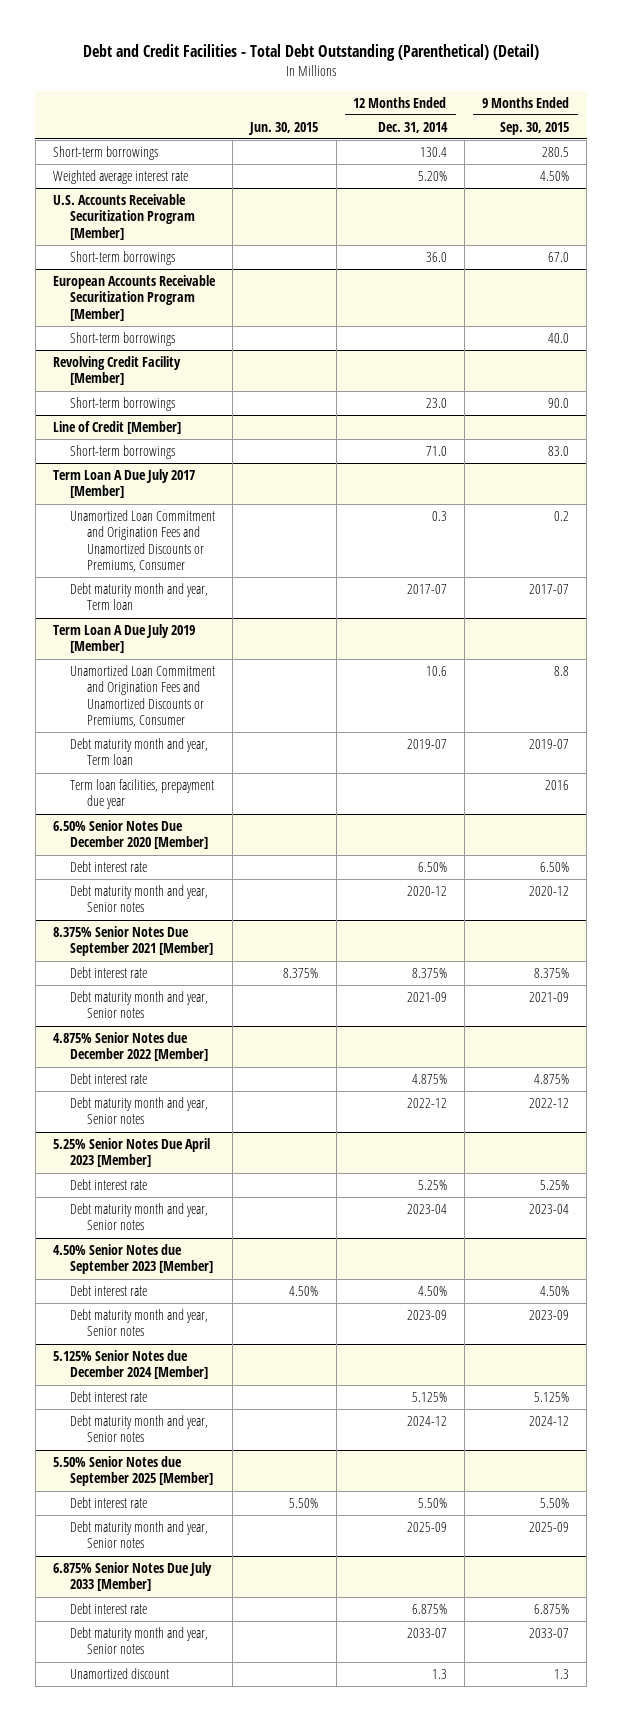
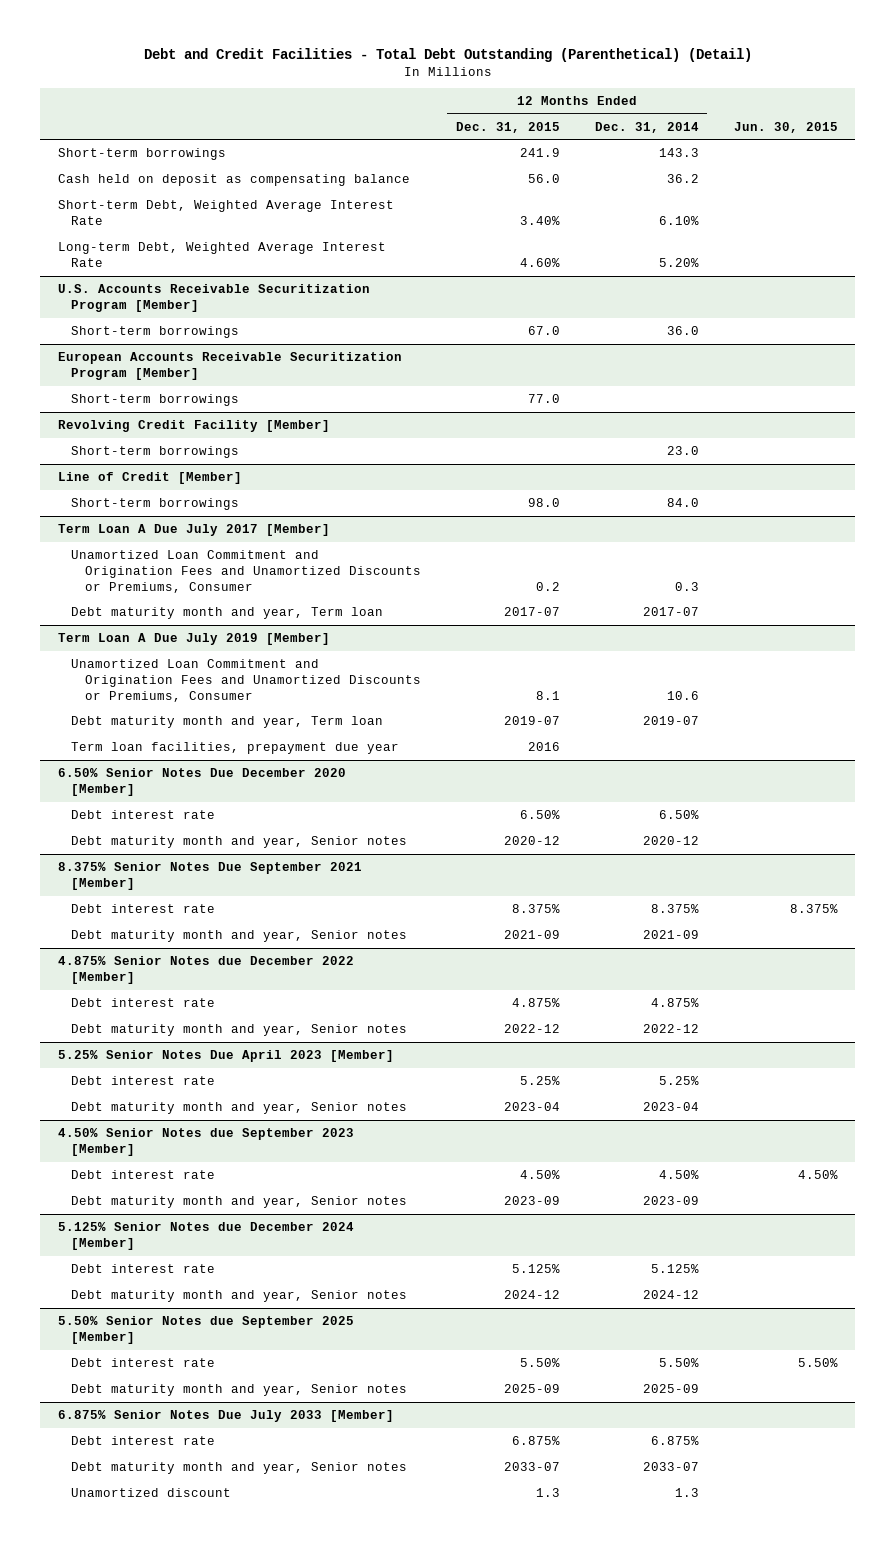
- | Jun. 30, 2015 | 12 Months Ended Dec. 31, 2014 | 9 Months Ended Sep. 30, 2015
+ | 12 Months Ended Dec. 31, 2015 | 12 Months Ended Dec. 31, 2014 | Jun. 30, 2015
- Short-term borrowings | | 130.4 | 280.5
- Weighted average interest rate | | 5.20% | 4.50%
+ Short-term borrowings | 241.9 | 143.3 |
+ Cash held on deposit as compensating balance | 56.0 | 36.2 |
+ Short-term Debt, Weighted Average Interest Rate | 3.40% | 6.10% |
+ Long-term Debt, Weighted Average Interest Rate | 4.60% | 5.20% |
@ Line of Credit [Member]
- Short-term borrowings | | 71.0 | 83.0
+ Short-term borrowings | 98.0 | 84.0 |

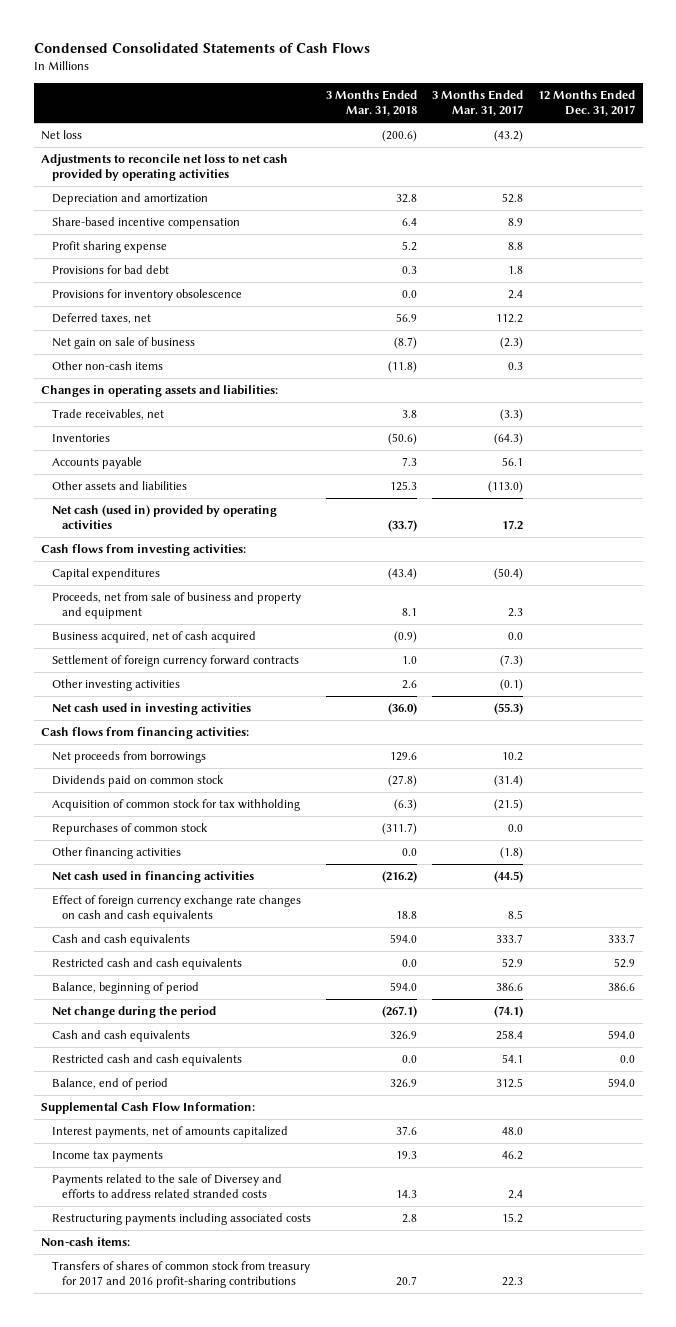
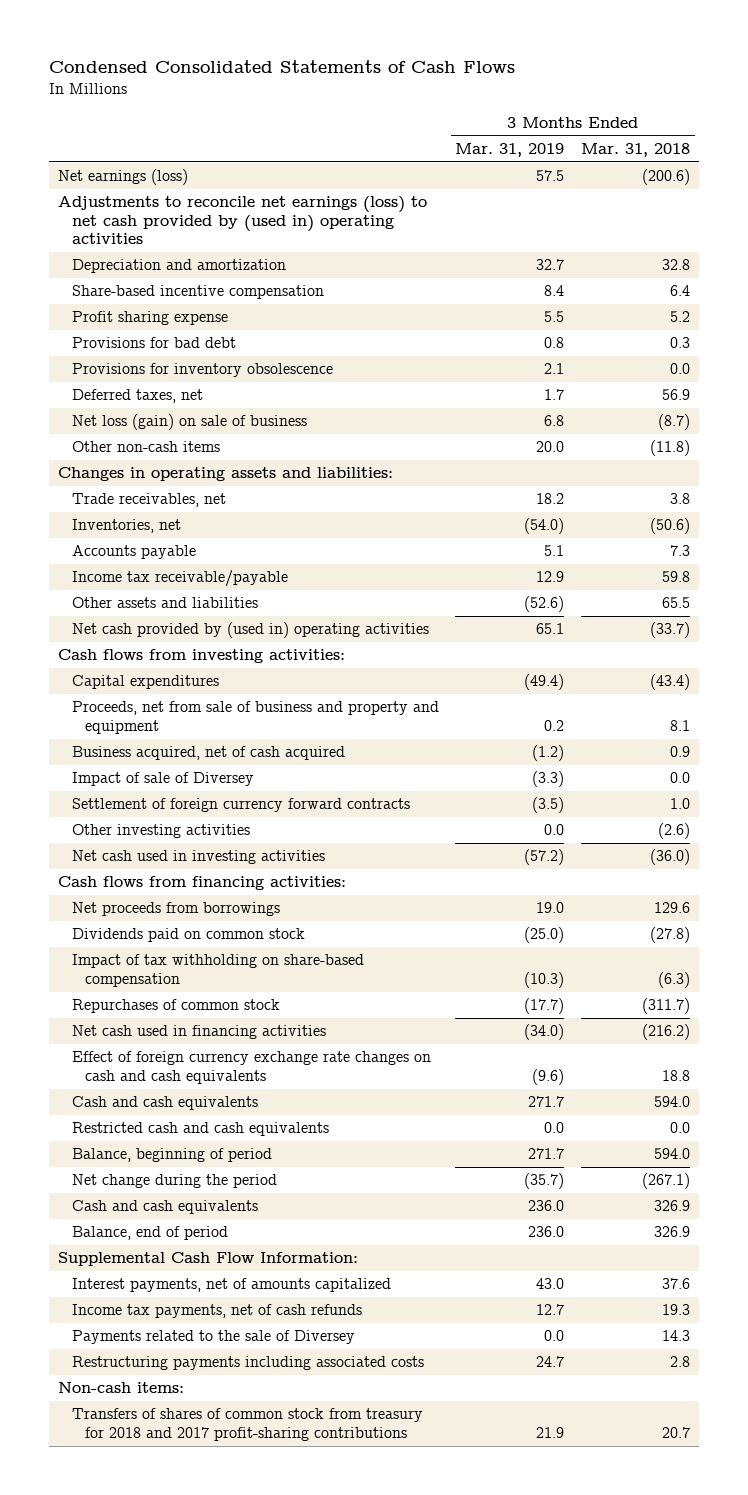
- | 3 Months Ended Mar. 31, 2018 | 3 Months Ended Mar. 31, 2017 | 12 Months Ended Dec. 31, 2017
+ | 3 Months Ended Mar. 31, 2019 | 3 Months Ended Mar. 31, 2018
- Net loss | (200.6) | (43.2) |
- Adjustments to reconcile net loss to net cash provided by operating activities
+ Net earnings (loss) | 57.5 | (200.6)
+ Adjustments to reconcile net earnings (loss) to net cash provided by (used in) operating activities
- Net gain on sale of business | (8.7) | (2.3) |
+ Net loss (gain) on sale of business | 6.8 | (8.7)
- Inventories | (50.6) | (64.3) |
+ Inventories, net | (54.0) | (50.6)
- Other assets and liabilities | 125.3 | (113.0) |
- Net cash (used in) provided by operating activities | (33.7) | 17.2 |
+ Income tax receivable/payable | 12.9 | 59.8
+ Other assets and liabilities | (52.6) | 65.5
+ Net cash provided by (used in) operating activities | 65.1 | (33.7)
- Business acquired, net of cash acquired | (0.9) | 0.0 |
+ Business acquired, net of cash acquired | (1.2) | 0.9
+ Impact of sale of Diversey | (3.3) | 0.0
- Other investing activities | 2.6 | (0.1) |
+ Other investing activities | 0.0 | (2.6)
- Acquisition of common stock for tax withholding | (6.3) | (21.5) |
+ Impact of tax withholding on share-based compensation | (10.3) | (6.3)
- Other financing activities | 0.0 | (1.8) |
- Restricted cash and cash equivalents | 0.0 | 54.1 | 0.0
- Income tax payments | 19.3 | 46.2 |
- Payments related to the sale of Diversey and efforts to address related stranded costs | 14.3 | 2.4 |
+ Income tax payments, net of cash refunds | 12.7 | 19.3
+ Payments related to the sale of Diversey | 0.0 | 14.3
- Transfers of shares of common stock from treasury for 2017 and 2016 profit-sharing contributions | 20.7 | 22.3 |
+ Transfers of shares of common stock from treasury for 2018 and 2017 profit-sharing contributions | 21.9 | 20.7

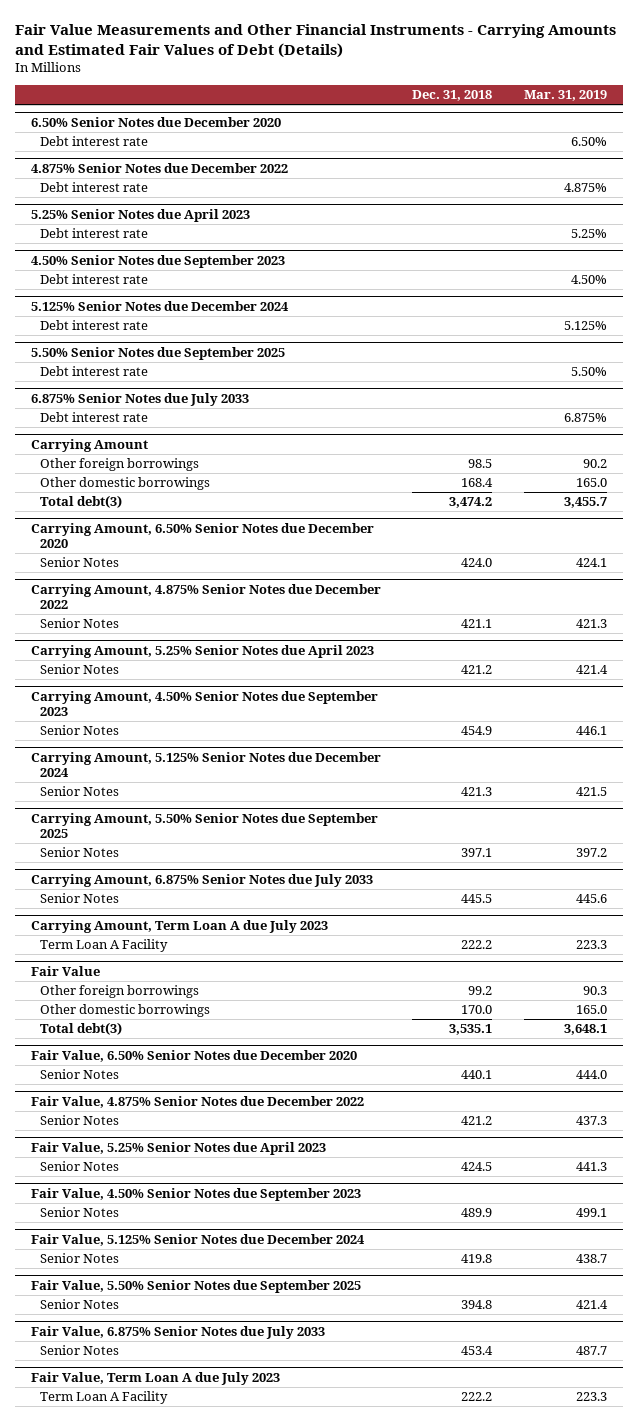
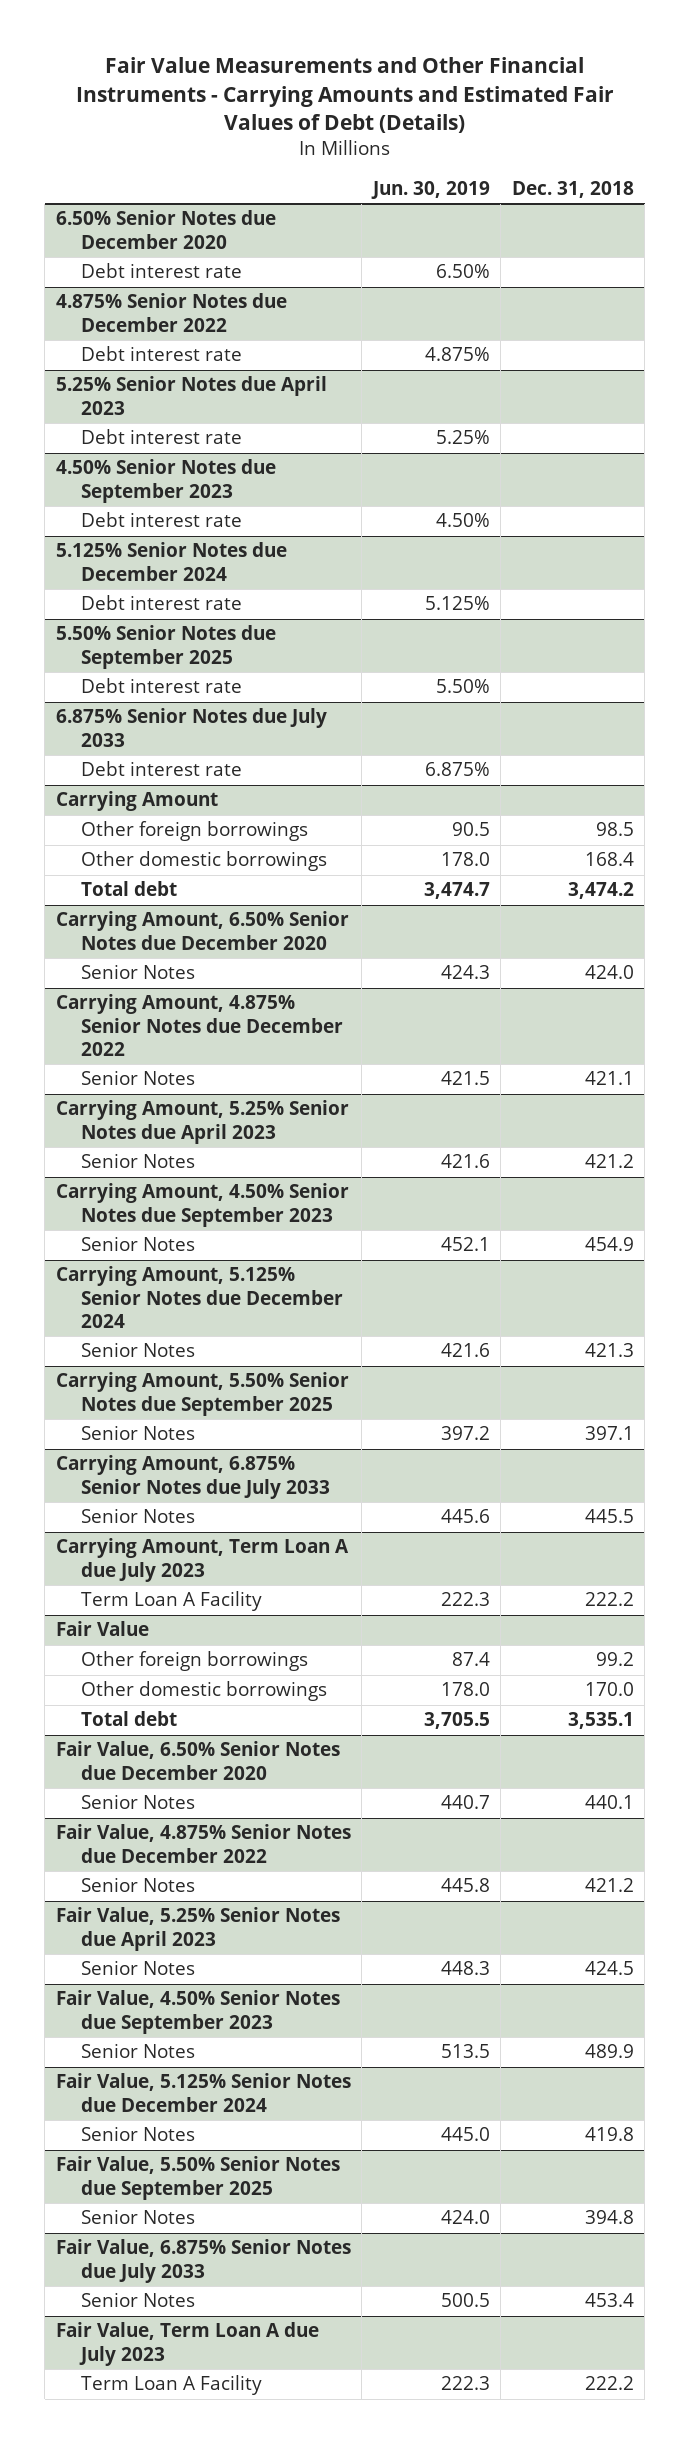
- | Dec. 31, 2018 | Mar. 31, 2019
+ | Jun. 30, 2019 | Dec. 31, 2018
@ Carrying Amount
- Total debt(3) | 3,474.2 | 3,455.7
+ Total debt | 3,474.7 | 3,474.2
@ Fair Value
- Total debt(3) | 3,535.1 | 3,648.1
+ Total debt | 3,705.5 | 3,535.1

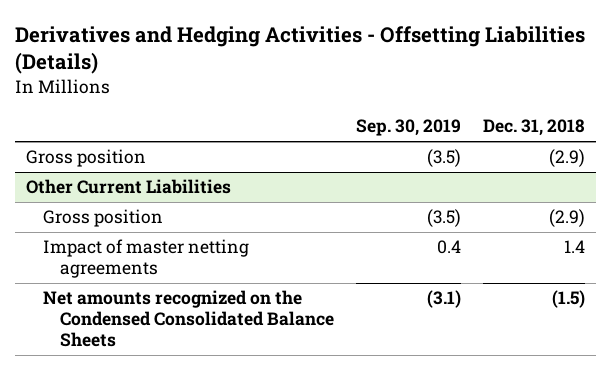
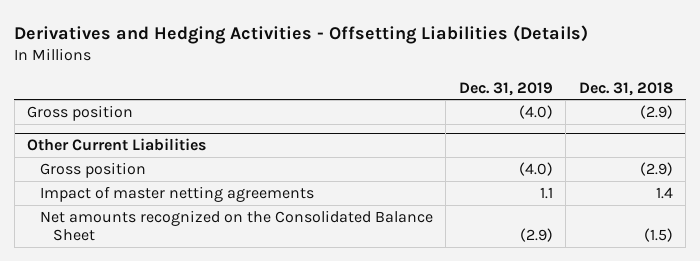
- | Sep. 30, 2019 | Dec. 31, 2018
+ | Dec. 31, 2019 | Dec. 31, 2018
@ Other Current Liabilities
- Net amounts recognized on the Condensed Consolidated Balance Sheets | (3.1) | (1.5)
+ Net amounts recognized on the Consolidated Balance Sheet | (2.9) | (1.5)

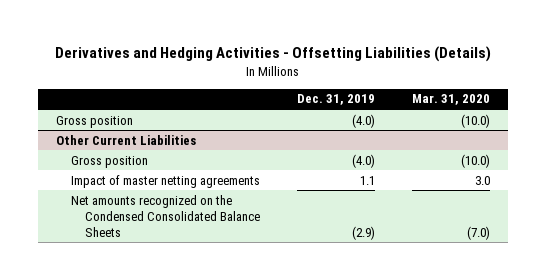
- | Dec. 31, 2019 | Dec. 31, 2018
+ | Dec. 31, 2019 | Mar. 31, 2020
@ Other Current Liabilities
- Net amounts recognized on the Consolidated Balance Sheet | (2.9) | (1.5)
+ Net amounts recognized on the Condensed Consolidated Balance Sheets | (2.9) | (7.0)

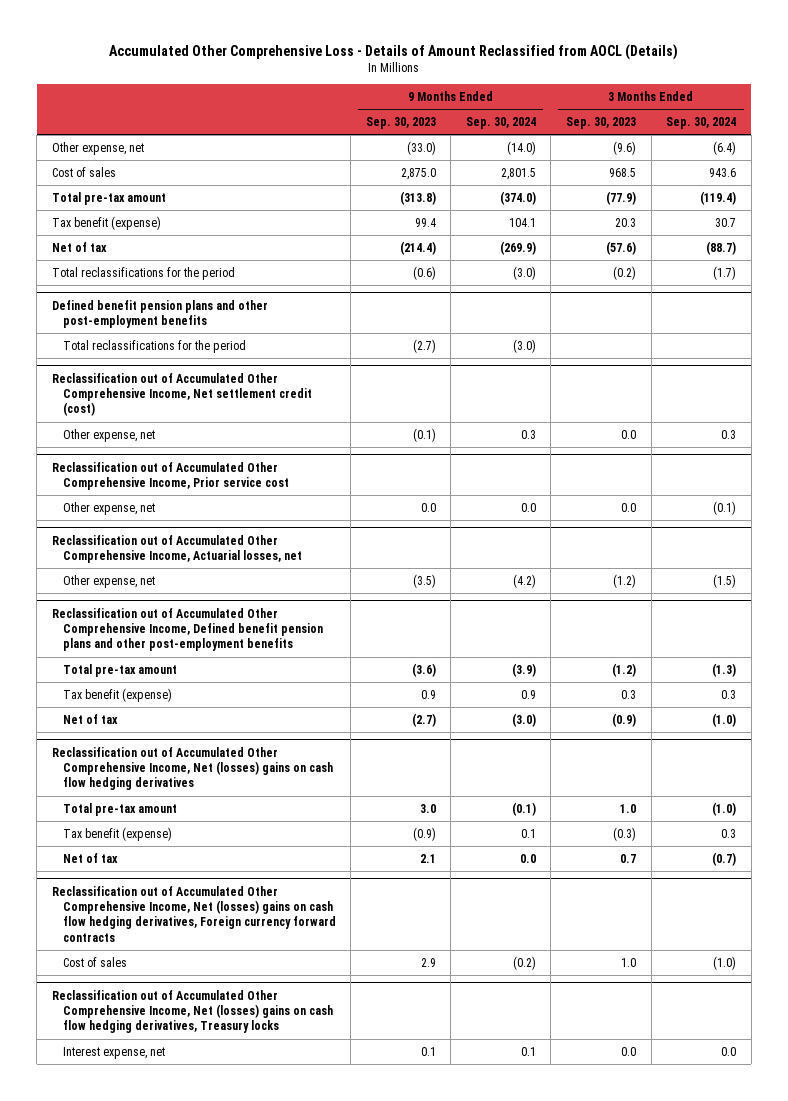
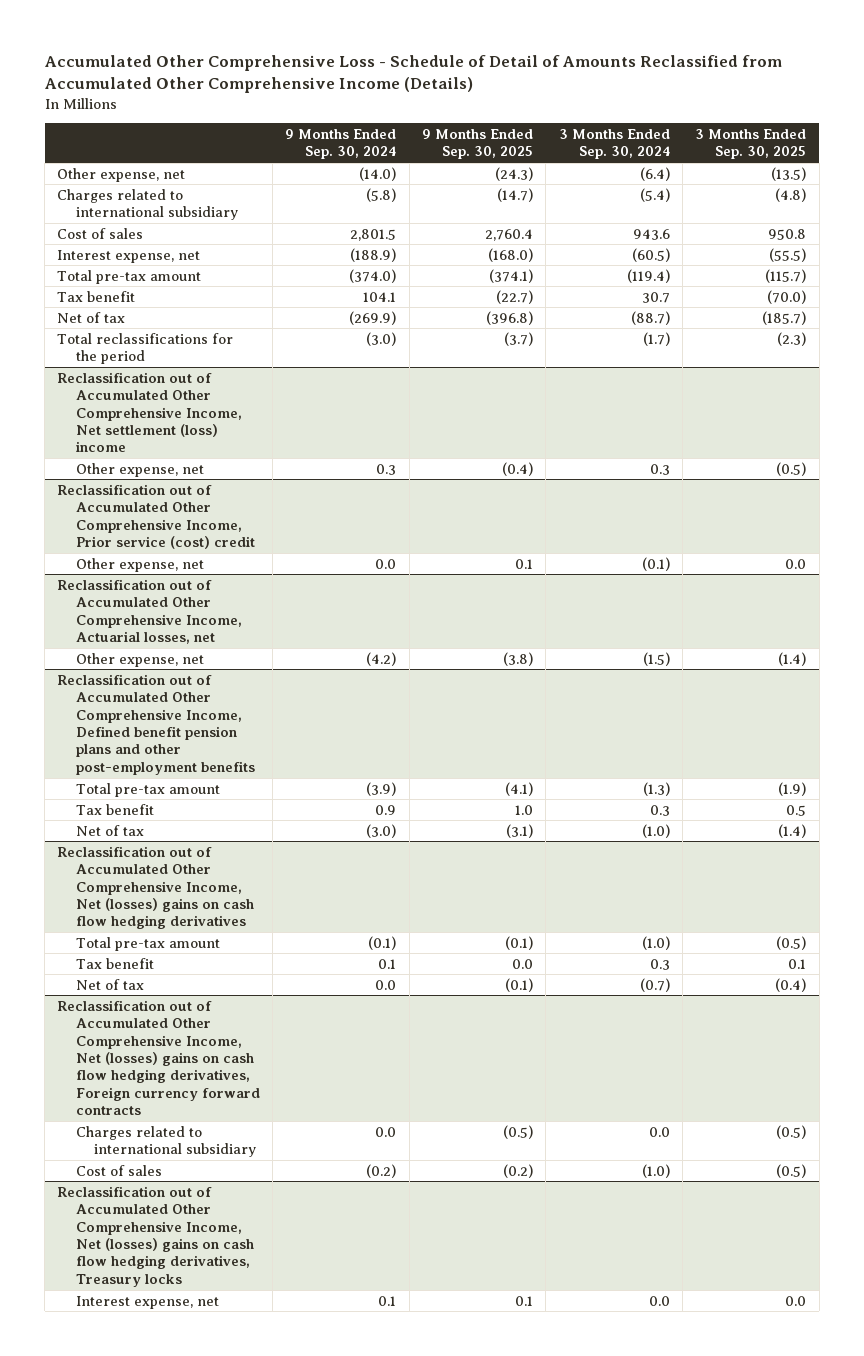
- Accumulated Other Comprehensive Loss - Details of Amount Reclassified from AOCL (Details)
+ Accumulated Other Comprehensive Loss - Schedule of Detail of Amounts Reclassified from Accumulated Other Comprehensive Income (Details)
- | 9 Months Ended Sep. 30, 2023 | 9 Months Ended Sep. 30, 2024 | 3 Months Ended Sep. 30, 2023 | 3 Months Ended Sep. 30, 2024
+ | 9 Months Ended Sep. 30, 2024 | 9 Months Ended Sep. 30, 2025 | 3 Months Ended Sep. 30, 2024 | 3 Months Ended Sep. 30, 2025
+ Charges related to international subsidiary | (5.8) | (14.7) | (5.4) | (4.8)
+ Interest expense, net | (188.9) | (168.0) | (60.5) | (55.5)
- Tax benefit (expense) | 99.4 | 104.1 | 20.3 | 30.7
+ Tax benefit | 104.1 | (22.7) | 30.7 | (70.0)
- Defined benefit pension plans and other post-employment benefits
- Total reclassifications for the period | (2.7) | (3.0) | |
- Reclassification out of Accumulated Other Comprehensive Income, Net settlement credit (cost)
+ Reclassification out of Accumulated Other Comprehensive Income, Net settlement (loss) income
- Reclassification out of Accumulated Other Comprehensive Income, Prior service cost
+ Reclassification out of Accumulated Other Comprehensive Income, Prior service (cost) credit
@ Reclassification out of Accumulated Other Comprehensive Income, Defined benefit pension plans and other post-employment benefits
- Tax benefit (expense) | 0.9 | 0.9 | 0.3 | 0.3
+ Tax benefit | 0.9 | 1.0 | 0.3 | 0.5
@ Reclassification out of Accumulated Other Comprehensive Income, Net (losses) gains on cash flow hedging derivatives
- Tax benefit (expense) | (0.9) | 0.1 | (0.3) | 0.3
+ Tax benefit | 0.1 | 0.0 | 0.3 | 0.1
@ Reclassification out of Accumulated Other Comprehensive Income, Net (losses) gains on cash flow hedging derivatives, Foreign currency forward contracts
+ Charges related to international subsidiary | 0.0 | (0.5) | 0.0 | (0.5)

